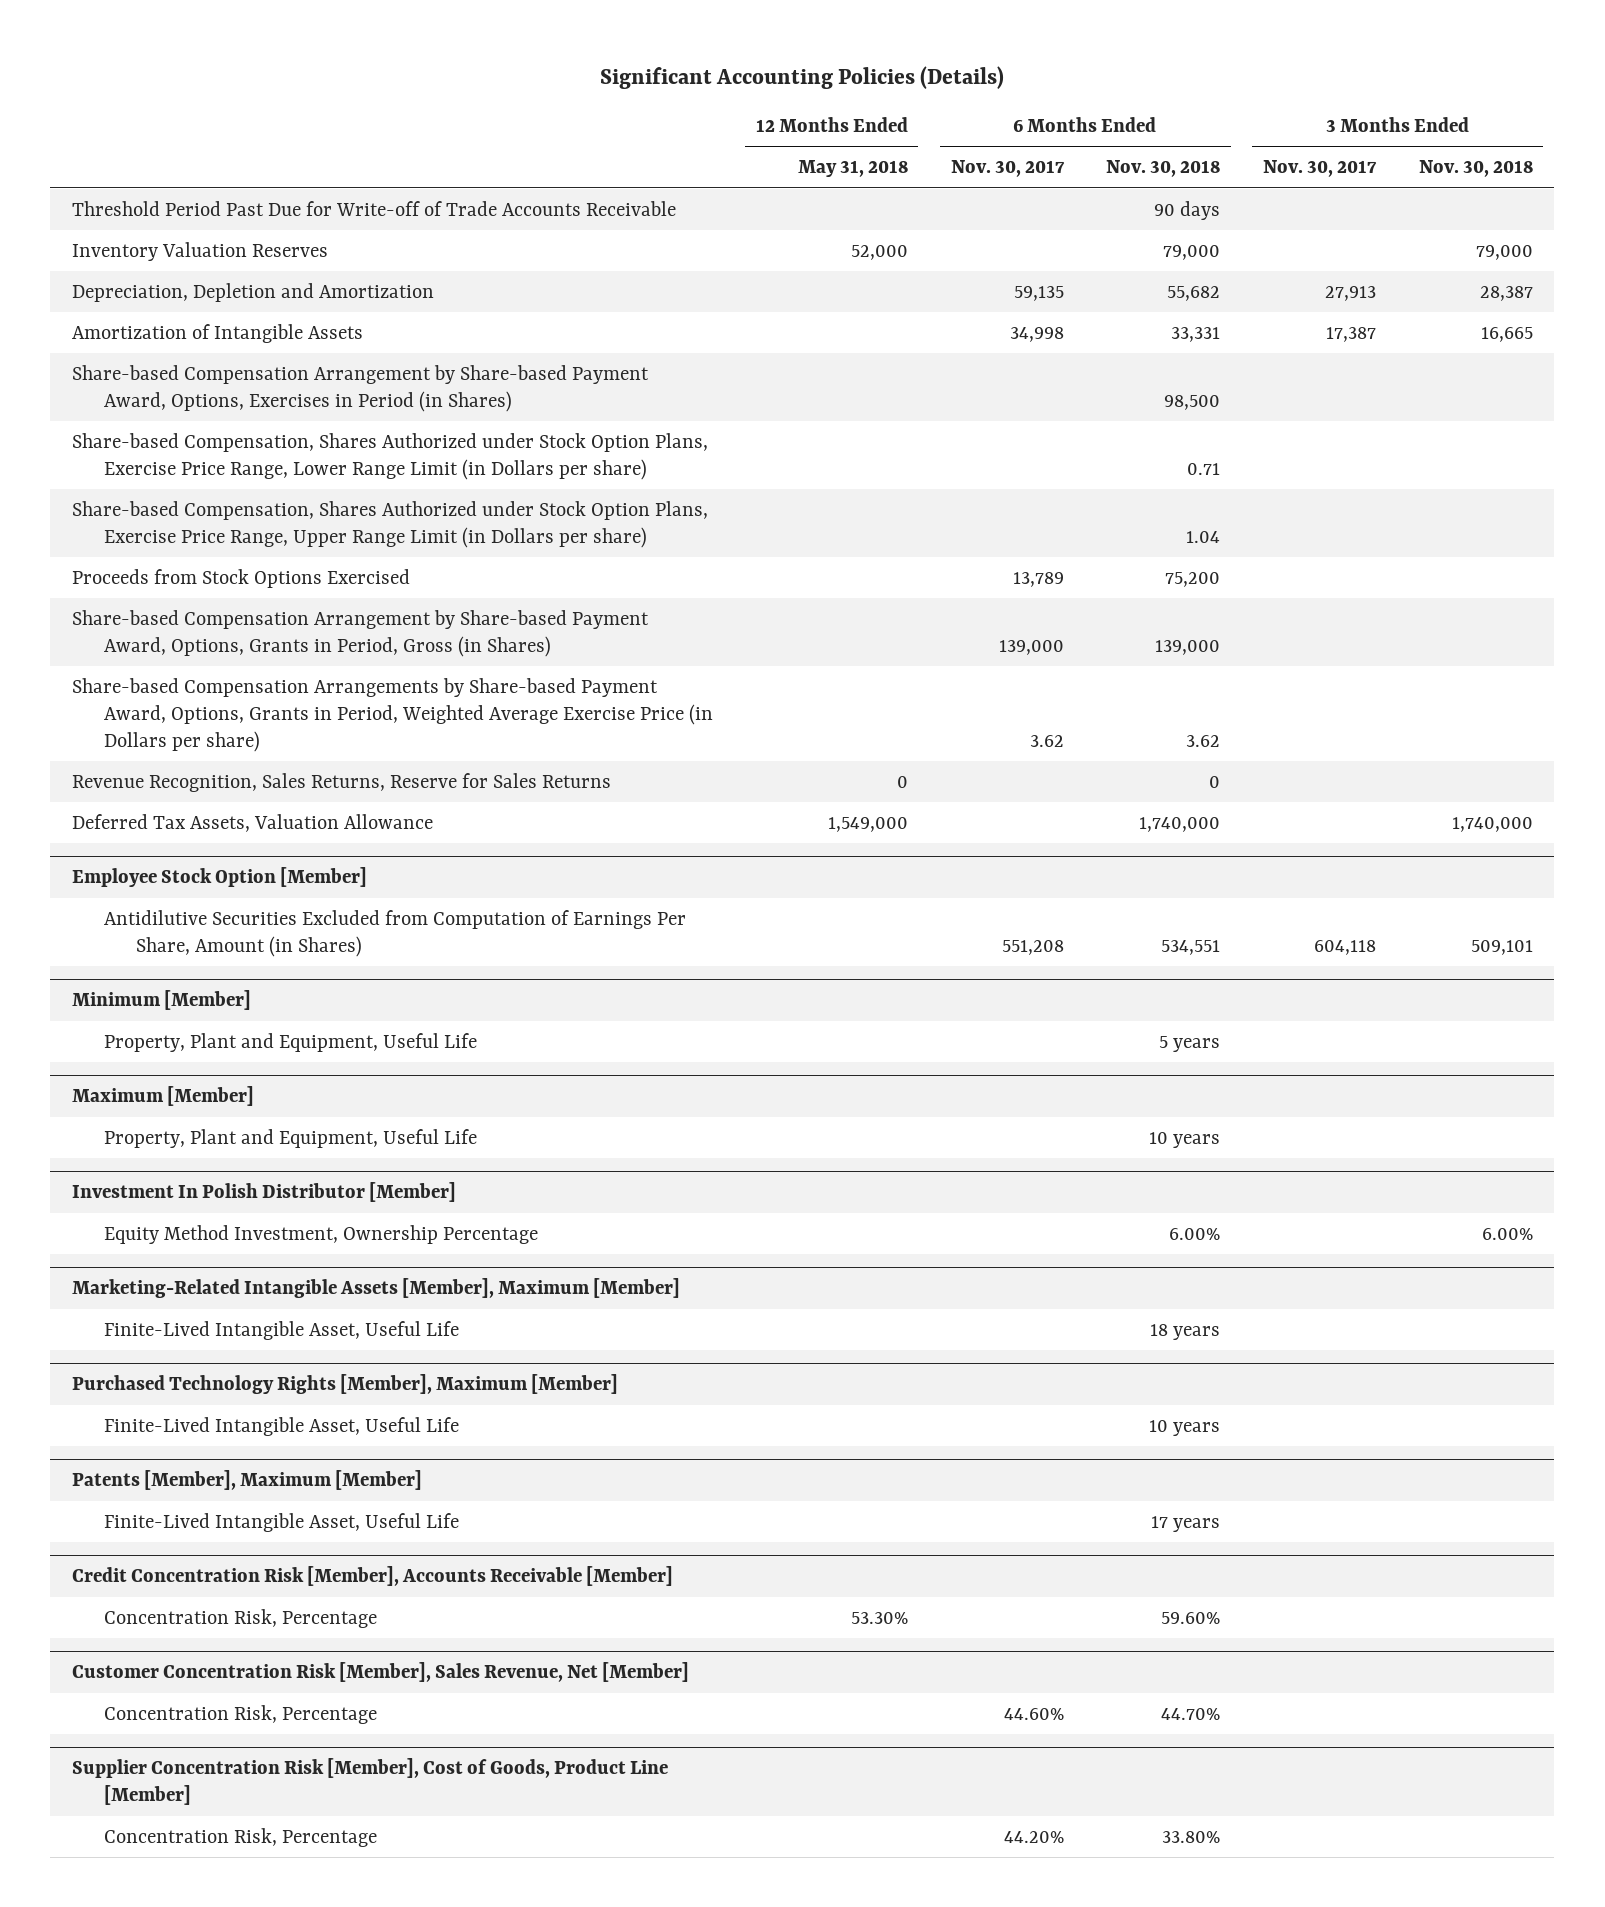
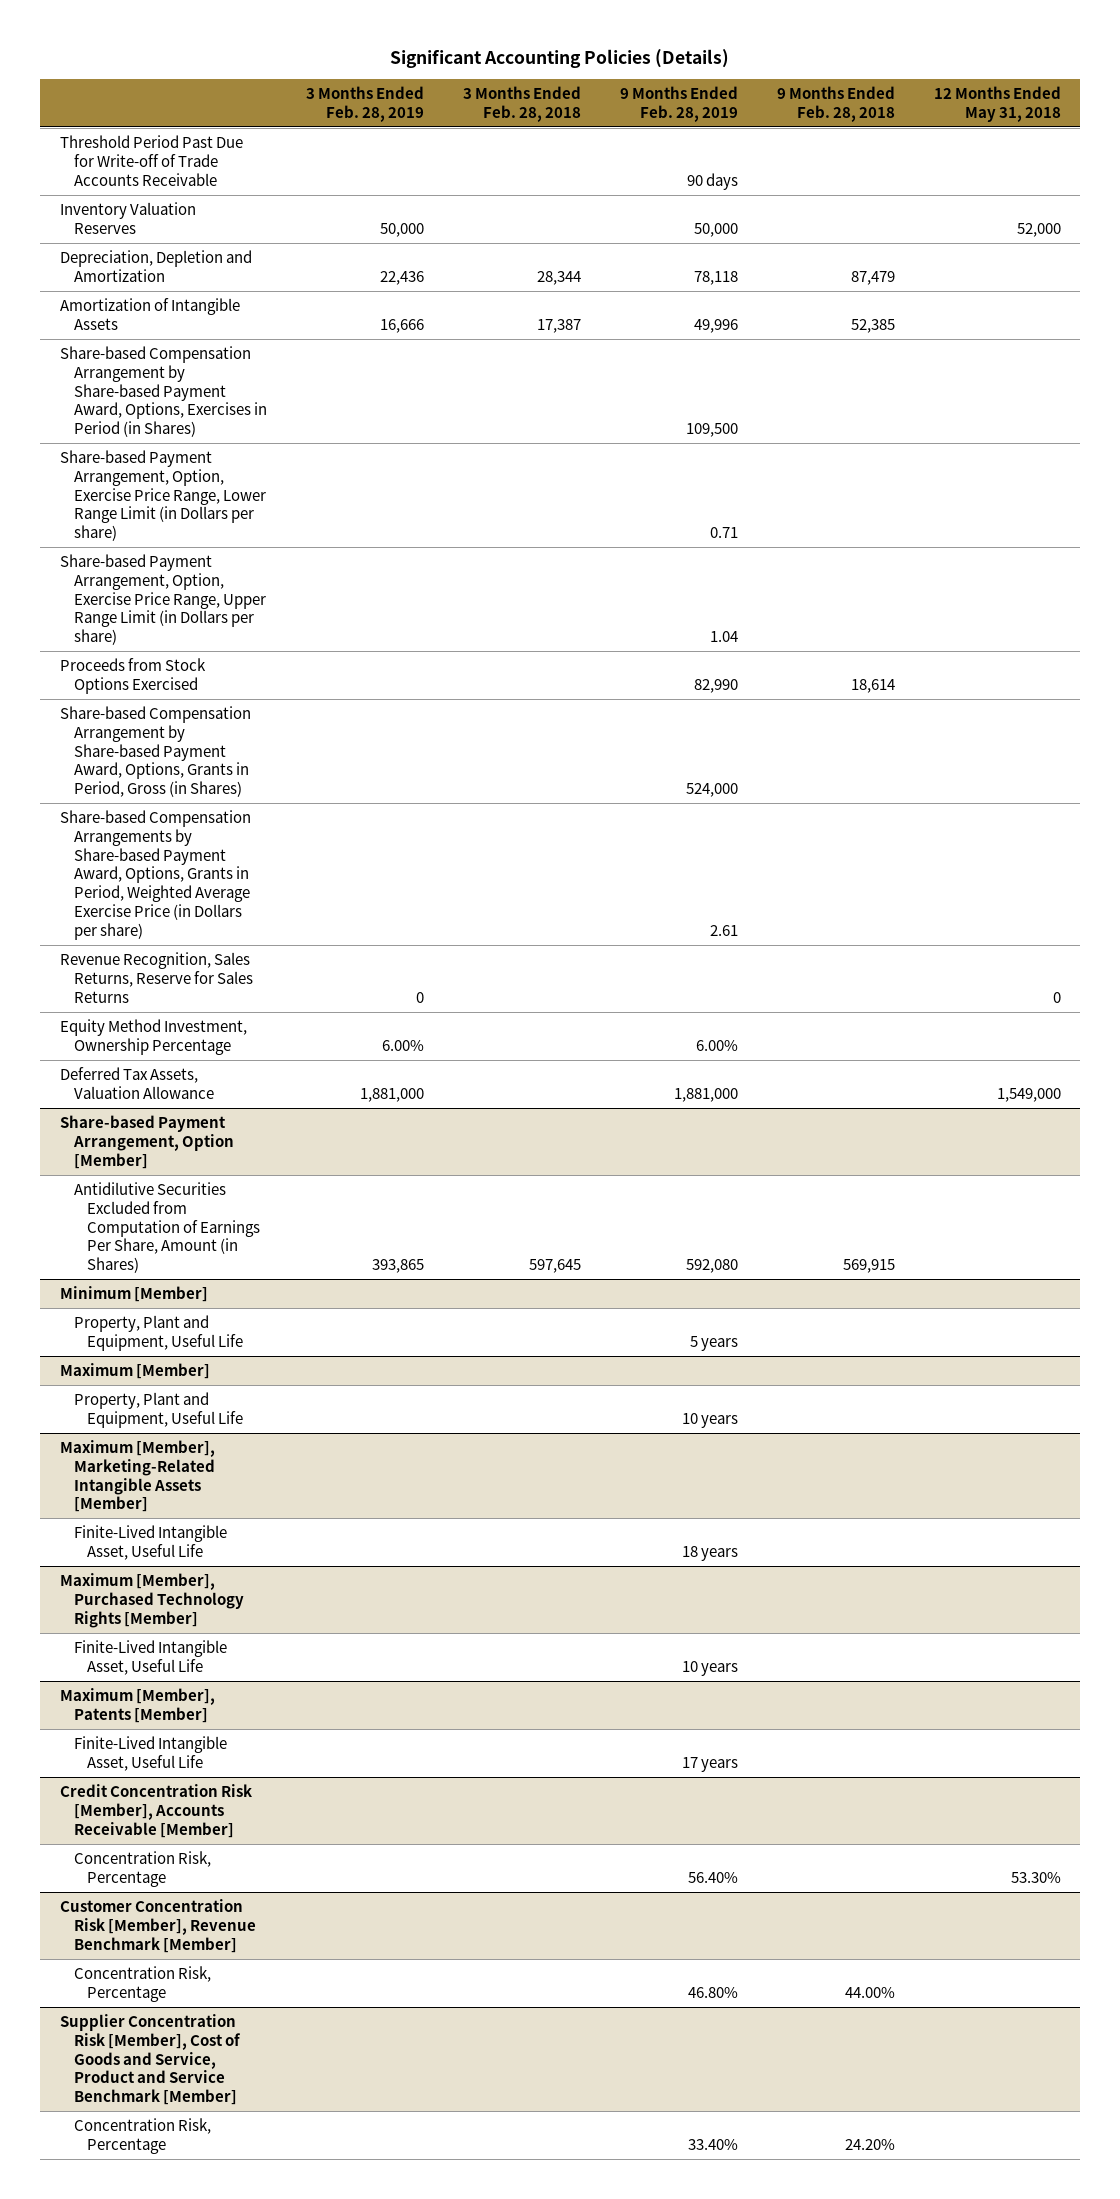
- | 12 Months Ended May 31, 2018 | 6 Months Ended Nov. 30, 2017 | 6 Months Ended Nov. 30, 2018 | 3 Months Ended Nov. 30, 2017 | 3 Months Ended Nov. 30, 2018
+ | 3 Months Ended Feb. 28, 2019 | 3 Months Ended Feb. 28, 2018 | 9 Months Ended Feb. 28, 2019 | 9 Months Ended Feb. 28, 2018 | 12 Months Ended May 31, 2018
- Share-based Compensation, Shares Authorized under Stock Option Plans, Exercise Price Range, Lower Range Limit (in Dollars per share) | | | 0.71 | |
- Share-based Compensation, Shares Authorized under Stock Option Plans, Exercise Price Range, Upper Range Limit (in Dollars per share) | | | 1.04 | |
+ Share-based Payment Arrangement, Option, Exercise Price Range, Lower Range Limit (in Dollars per share) | | | 0.71 | |
+ Share-based Payment Arrangement, Option, Exercise Price Range, Upper Range Limit (in Dollars per share) | | | 1.04 | |
+ Equity Method Investment, Ownership Percentage | 6.00% | | 6.00% | |
- Employee Stock Option [Member]
+ Share-based Payment Arrangement, Option [Member]
- Investment In Polish Distributor [Member]
- Equity Method Investment, Ownership Percentage | | | 6.00% | | 6.00%
- Marketing-Related Intangible Assets [Member], Maximum [Member]
+ Maximum [Member], Marketing-Related Intangible Assets [Member]
- Purchased Technology Rights [Member], Maximum [Member]
+ Maximum [Member], Purchased Technology Rights [Member]
- Patents [Member], Maximum [Member]
+ Maximum [Member], Patents [Member]
- Customer Concentration Risk [Member], Sales Revenue, Net [Member]
+ Customer Concentration Risk [Member], Revenue Benchmark [Member]
- Supplier Concentration Risk [Member], Cost of Goods, Product Line [Member]
+ Supplier Concentration Risk [Member], Cost of Goods and Service, Product and Service Benchmark [Member]

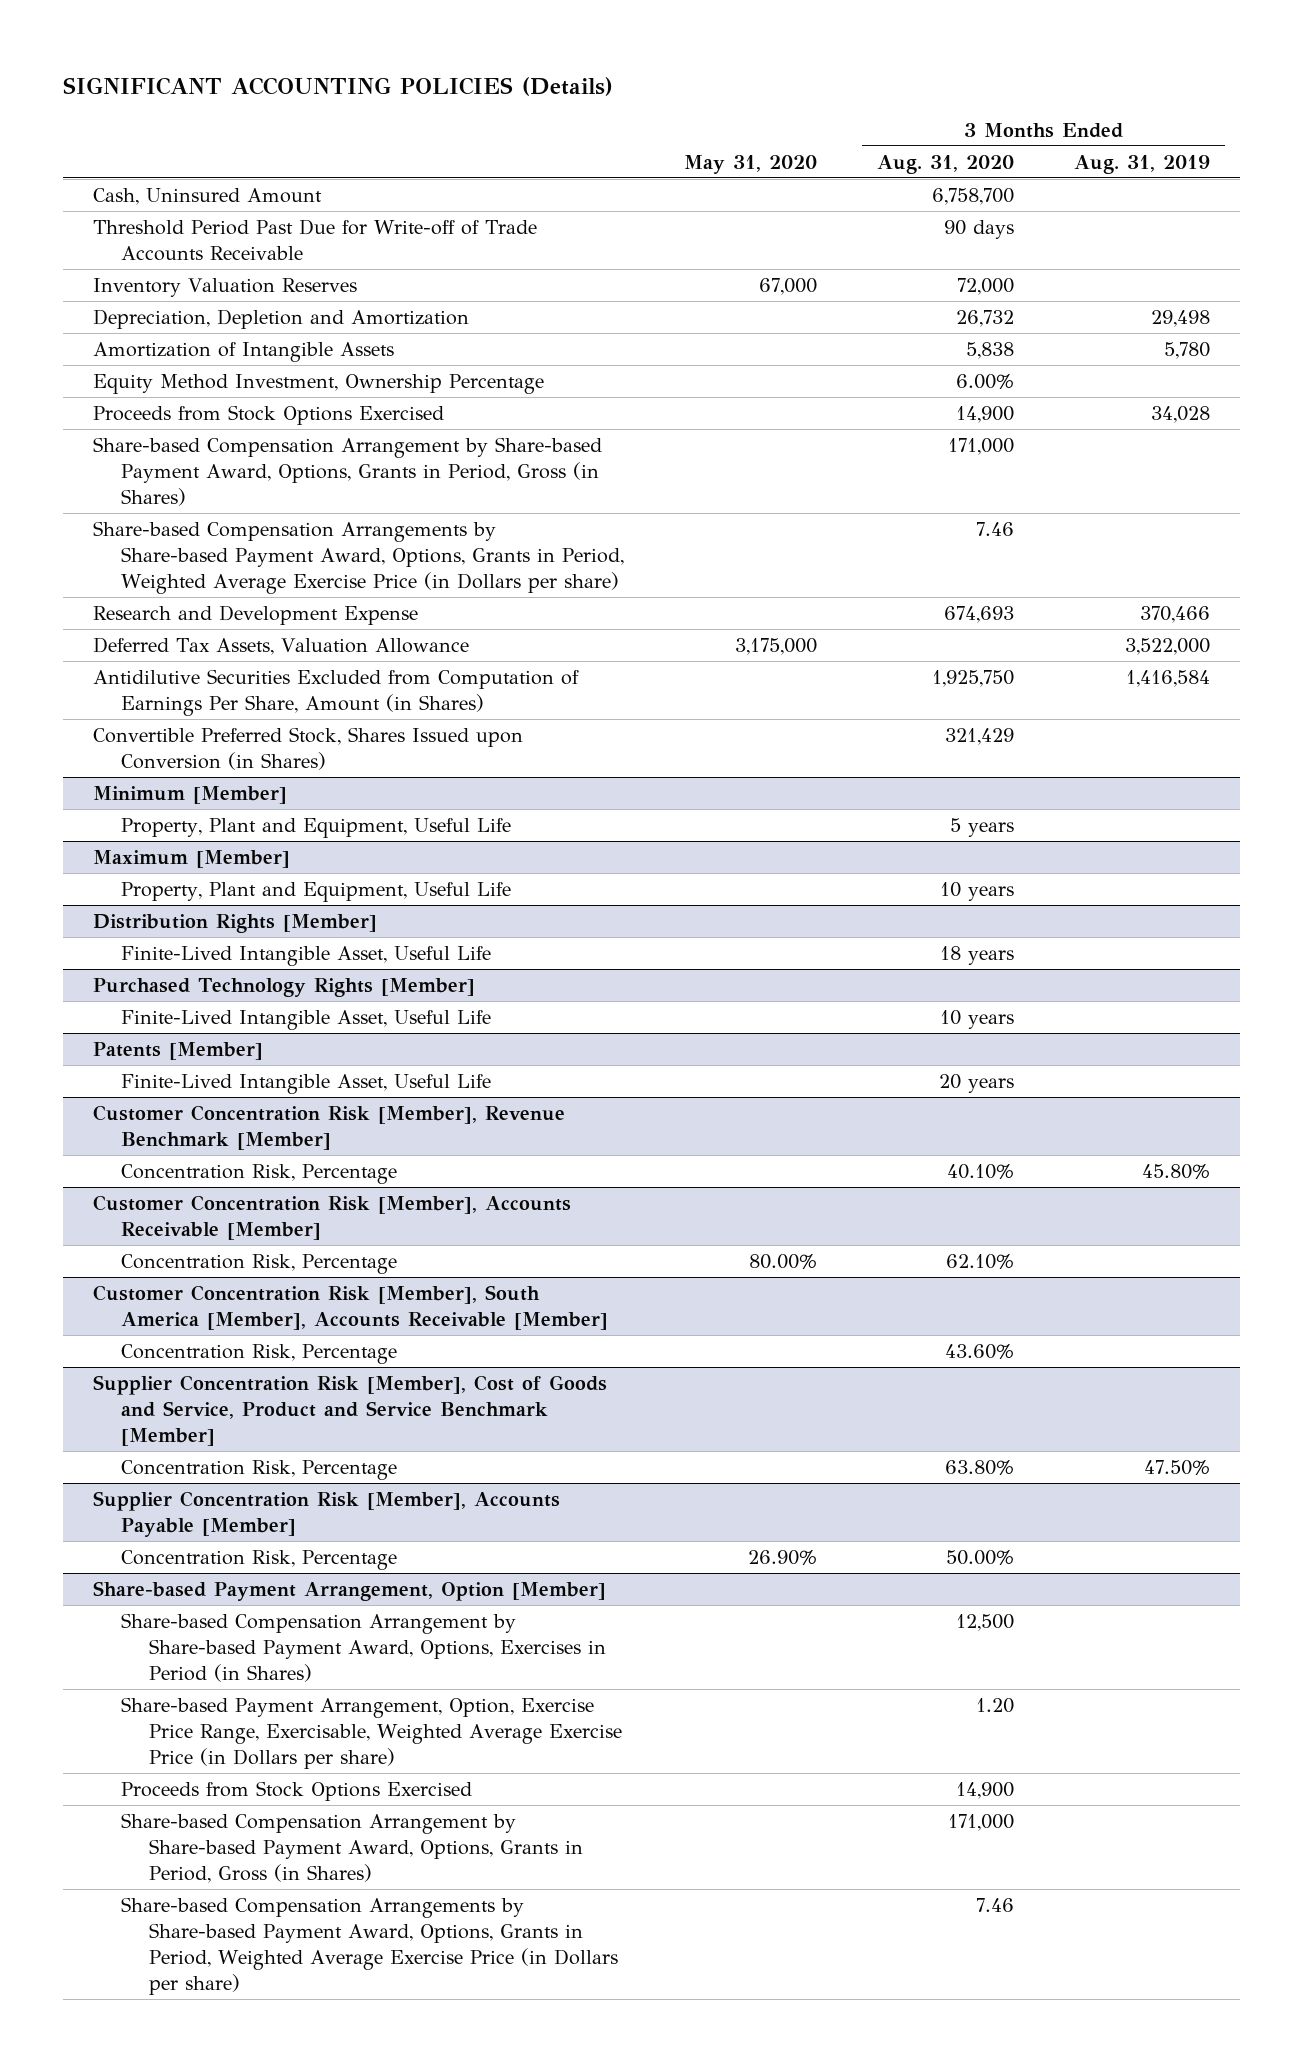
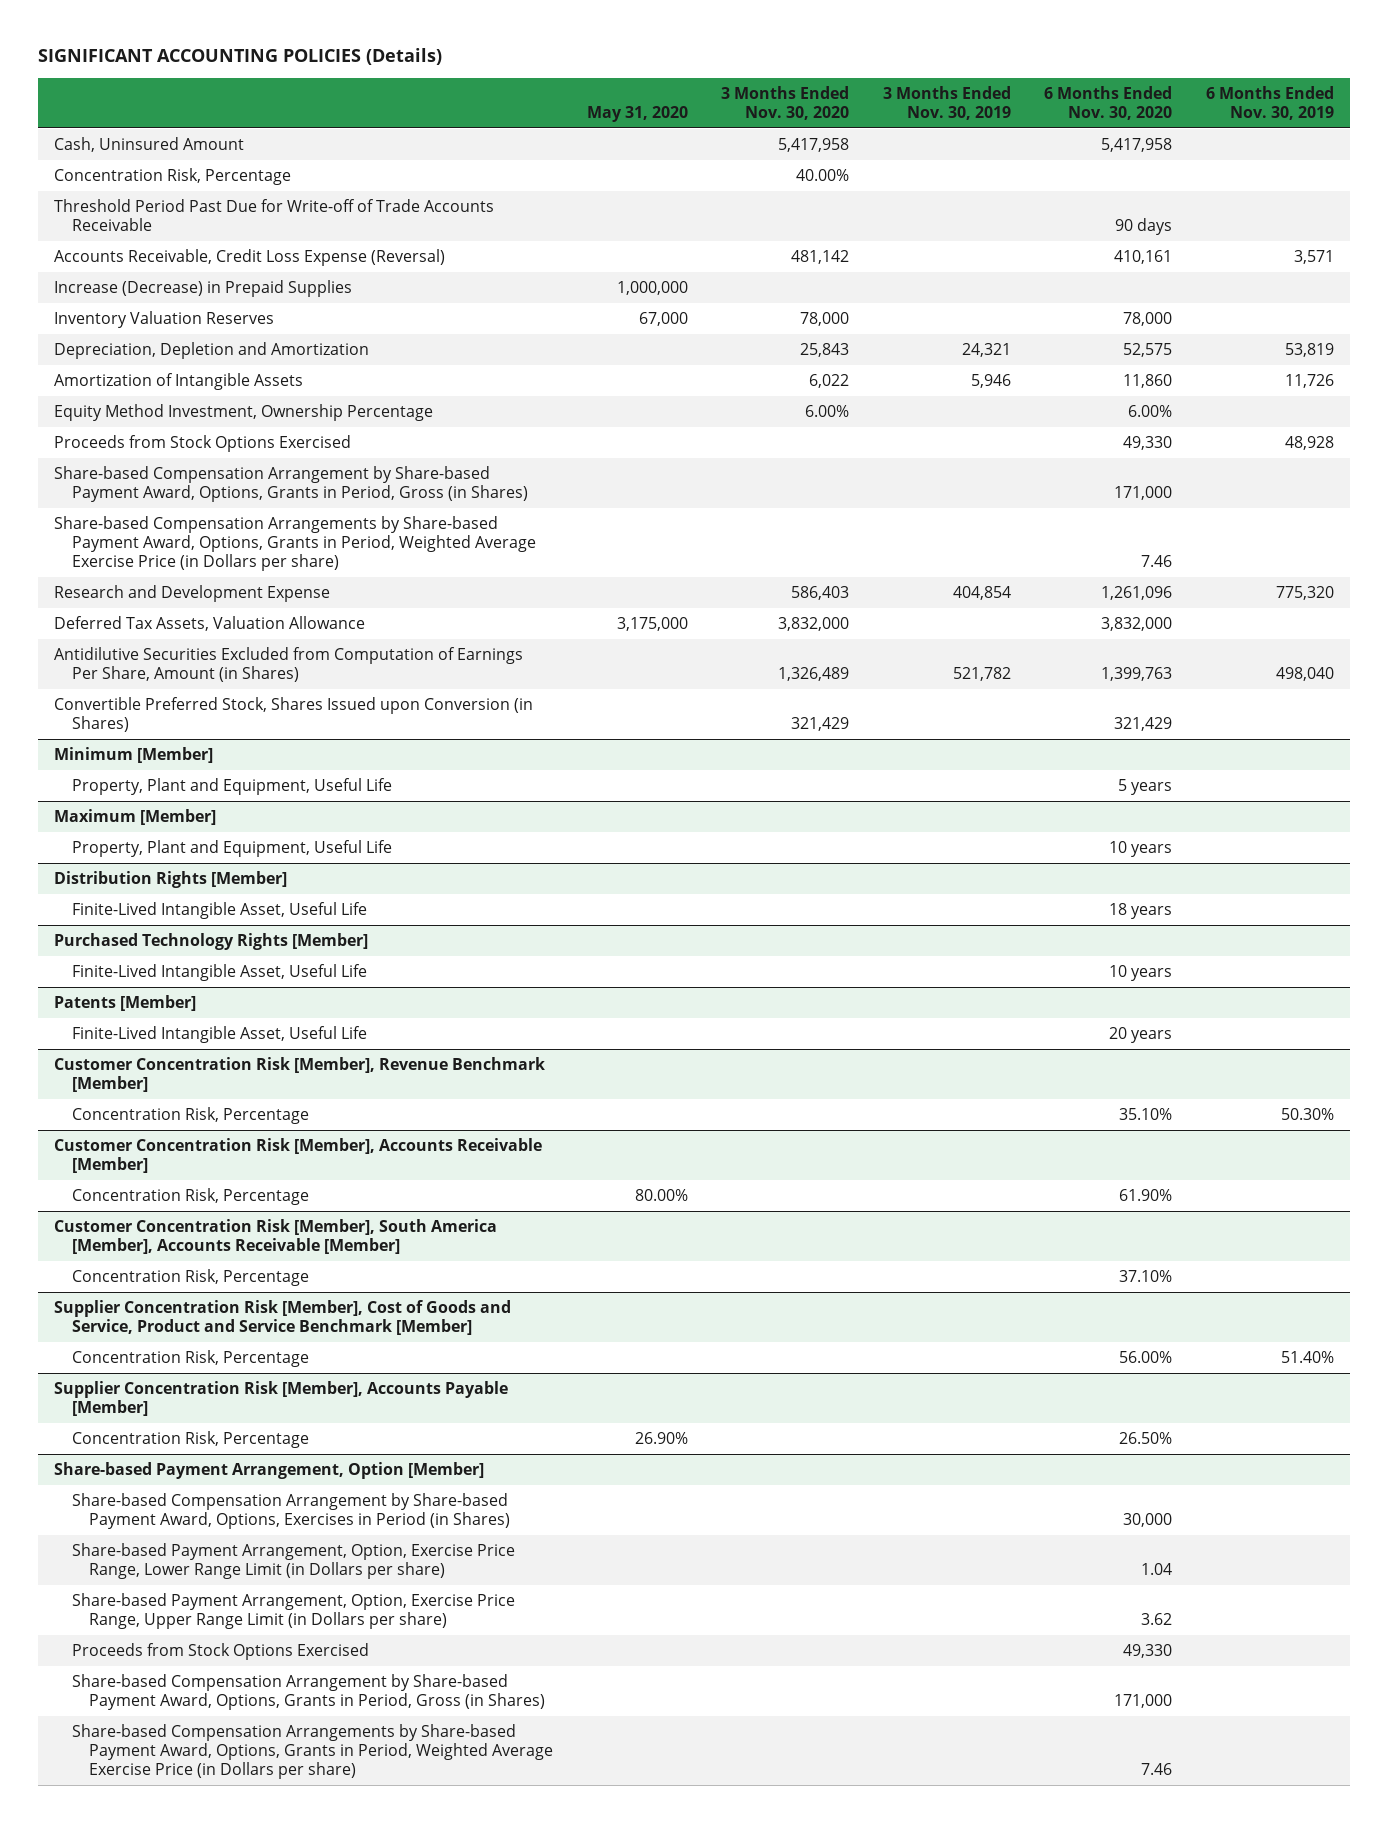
- | May 31, 2020 | 3 Months Ended Aug. 31, 2020 | 3 Months Ended Aug. 31, 2019
+ | May 31, 2020 | 3 Months Ended Nov. 30, 2020 | 3 Months Ended Nov. 30, 2019 | 6 Months Ended Nov. 30, 2020 | 6 Months Ended Nov. 30, 2019
+ Concentration Risk, Percentage | | 40.00% | | |
+ Accounts Receivable, Credit Loss Expense (Reversal) | | 481,142 | | 410,161 | 3,571
+ Increase (Decrease) in Prepaid Supplies | 1,000,000 | | | |
@ Share-based Payment Arrangement, Option [Member]
- Share-based Payment Arrangement, Option, Exercise Price Range, Exercisable, Weighted Average Exercise Price (in Dollars per share) | | 1.20 |
+ Share-based Payment Arrangement, Option, Exercise Price Range, Lower Range Limit (in Dollars per share) | | | | 1.04 |
+ Share-based Payment Arrangement, Option, Exercise Price Range, Upper Range Limit (in Dollars per share) | | | | 3.62 |

